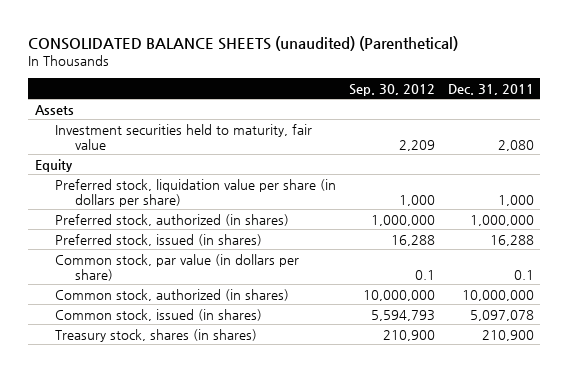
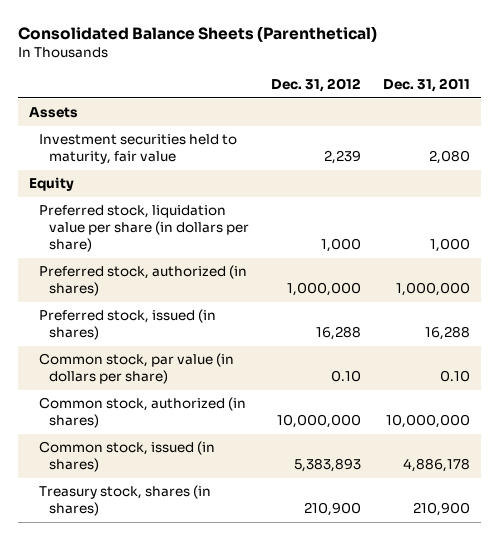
- CONSOLIDATED BALANCE SHEETS (unaudited) (Parenthetical)
+ Consolidated Balance Sheets (Parenthetical)
- | Sep. 30, 2012 | Dec. 31, 2011
+ | Dec. 31, 2012 | Dec. 31, 2011
- Common stock, par value (in dollars per share) | 0.1 | 0.1
+ Common stock, par value (in dollars per share) | 0.10 | 0.10
- Common stock, issued (in shares) | 5,594,793 | 5,097,078
+ Common stock, issued (in shares) | 5,383,893 | 4,886,178

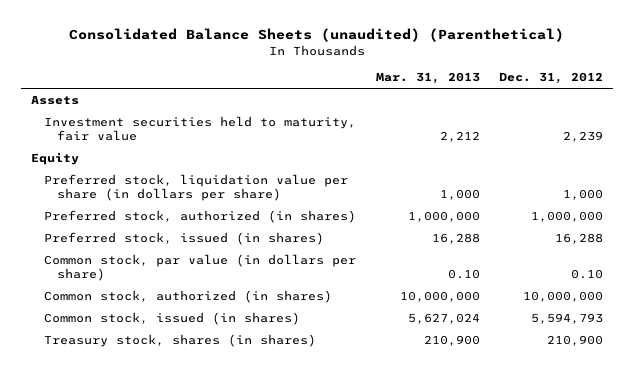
- Consolidated Balance Sheets (Parenthetical)
+ Consolidated Balance Sheets (unaudited) (Parenthetical)
- | Dec. 31, 2012 | Dec. 31, 2011
+ | Mar. 31, 2013 | Dec. 31, 2012
- Common stock, issued (in shares) | 5,383,893 | 4,886,178
+ Common stock, issued (in shares) | 5,627,024 | 5,594,793

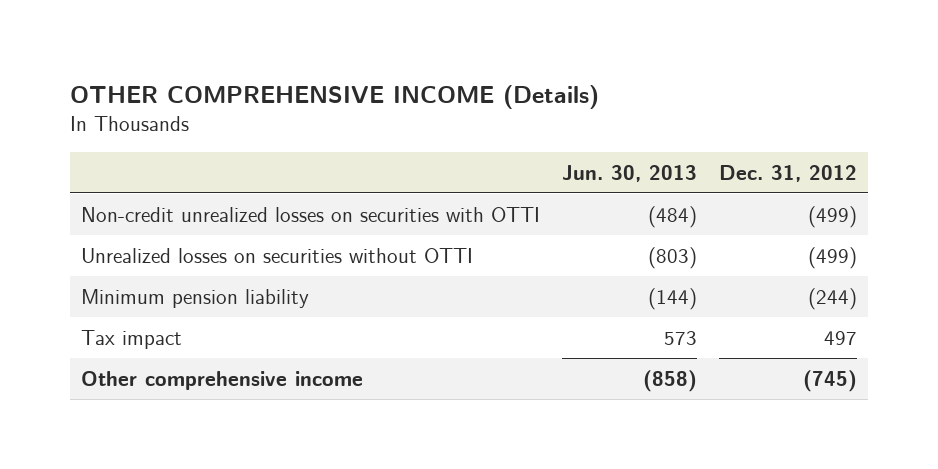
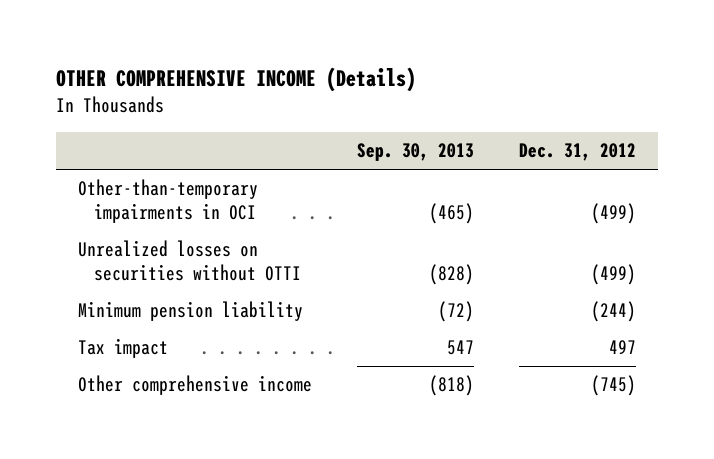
- | Jun. 30, 2013 | Dec. 31, 2012
+ | Sep. 30, 2013 | Dec. 31, 2012
- Non-credit unrealized losses on securities with OTTI | (484) | (499)
+ Other-than-temporary impairments in OCI | (465) | (499)

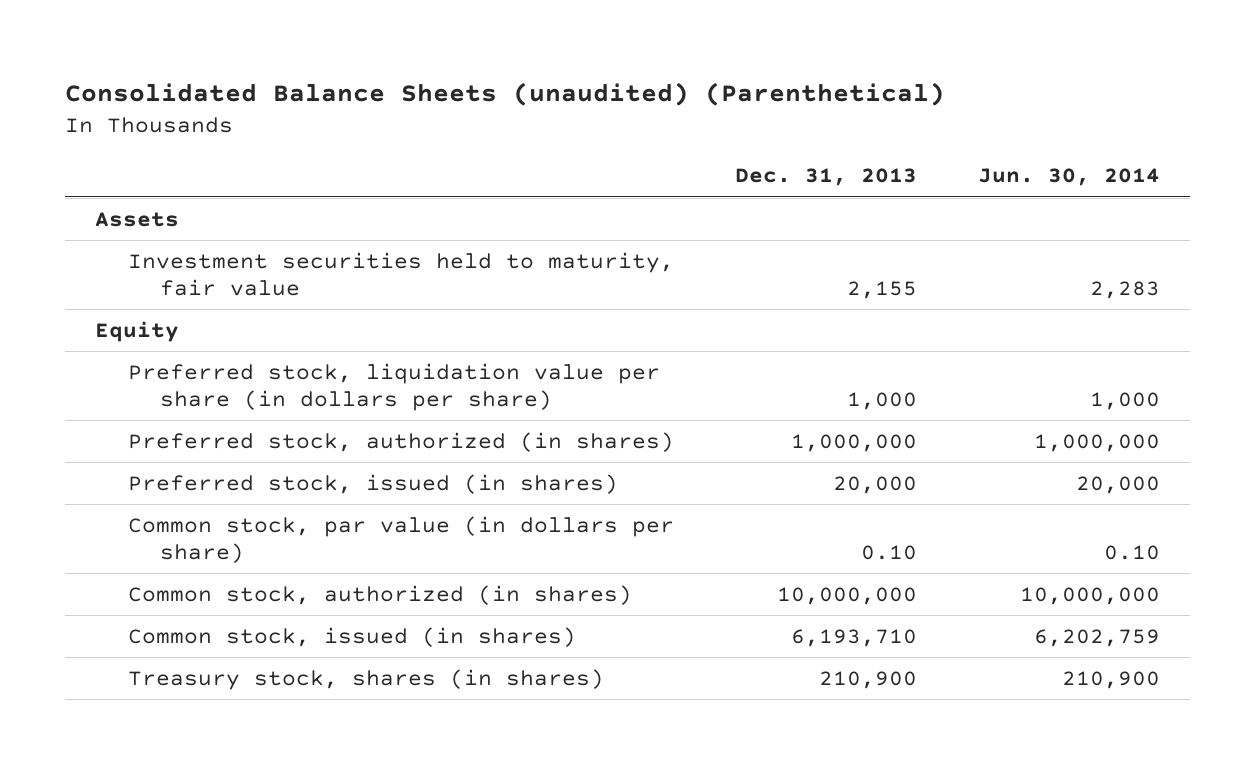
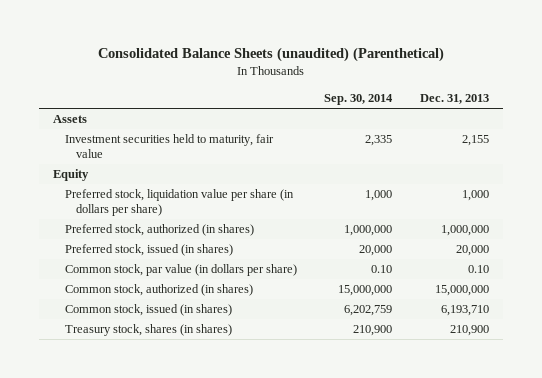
- | Dec. 31, 2013 | Jun. 30, 2014
+ | Sep. 30, 2014 | Dec. 31, 2013
- Common stock, authorized (in shares) | 10,000,000 | 10,000,000
+ Common stock, authorized (in shares) | 15,000,000 | 15,000,000

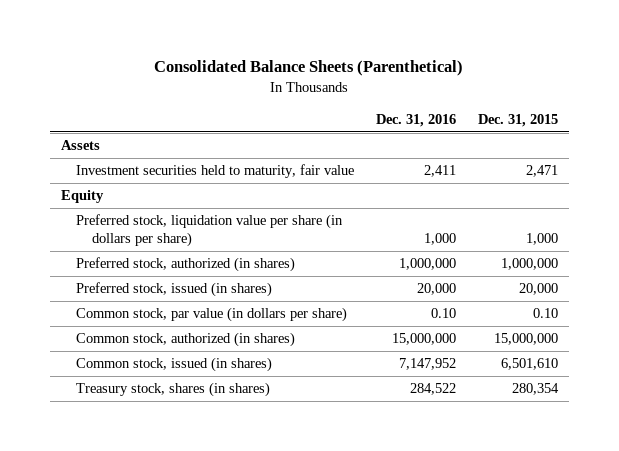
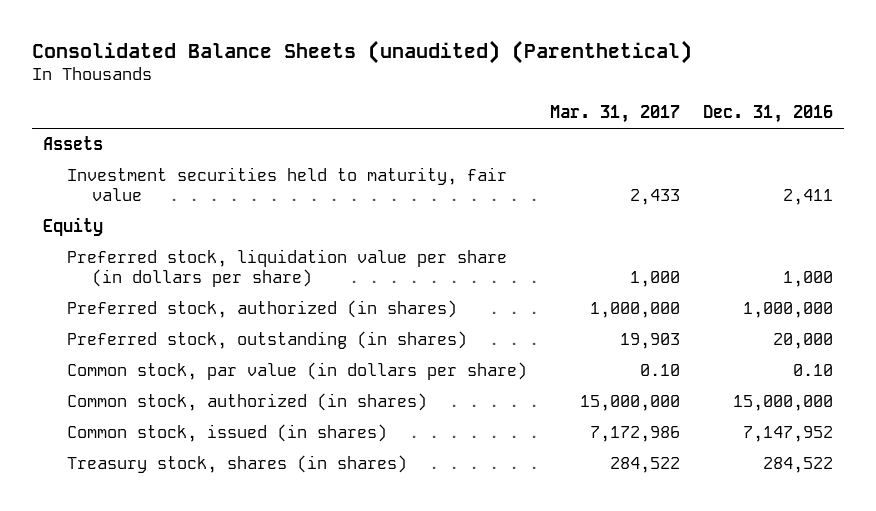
- Consolidated Balance Sheets (Parenthetical)
+ Consolidated Balance Sheets (unaudited) (Parenthetical)
- | Dec. 31, 2016 | Dec. 31, 2015
+ | Mar. 31, 2017 | Dec. 31, 2016
- Preferred stock, issued (in shares) | 20,000 | 20,000
+ Preferred stock, outstanding (in shares) | 19,903 | 20,000

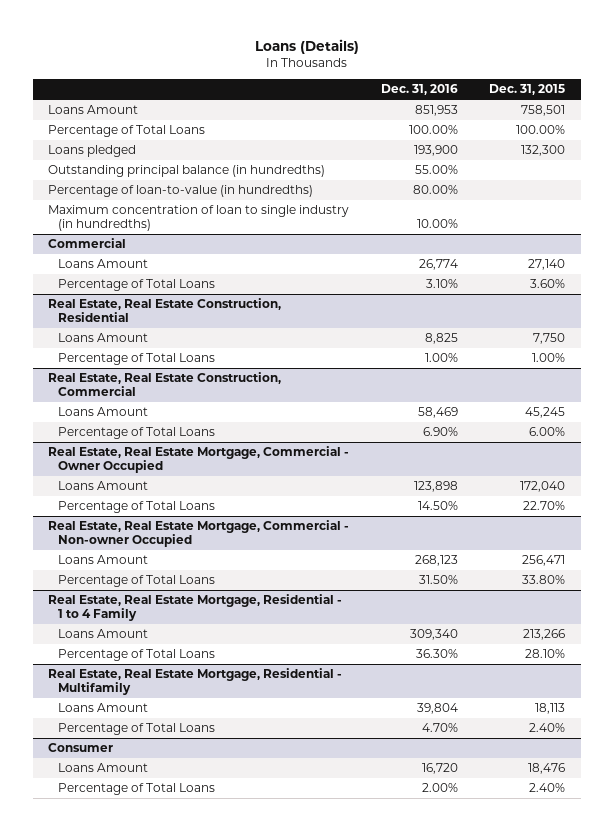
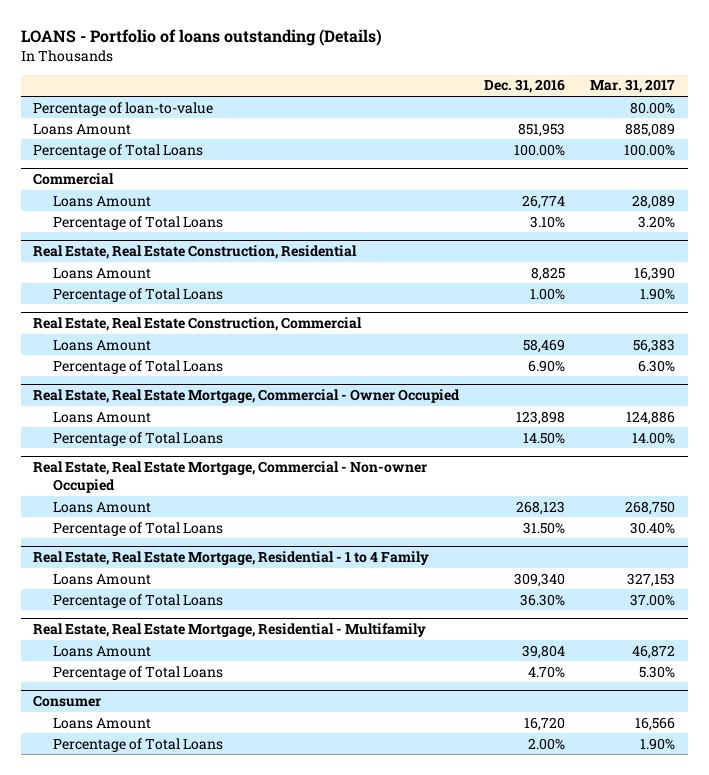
- Loans (Details)
+ LOANS - Portfolio of loans outstanding (Details)
- | Dec. 31, 2016 | Dec. 31, 2015
+ | Dec. 31, 2016 | Mar. 31, 2017
+ Percentage of loan-to-value | | 80.00%
- Loans pledged | 193,900 | 132,300
- Outstanding principal balance (in hundredths) | 55.00% |
- Percentage of loan-to-value (in hundredths) | 80.00% |
- Maximum concentration of loan to single industry (in hundredths) | 10.00% |

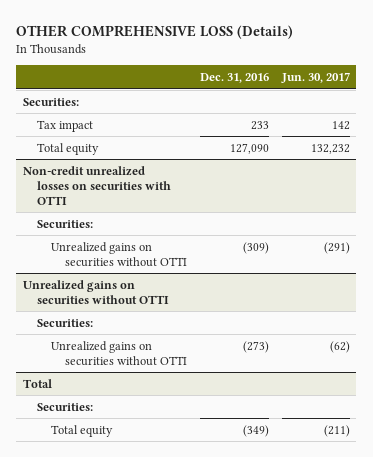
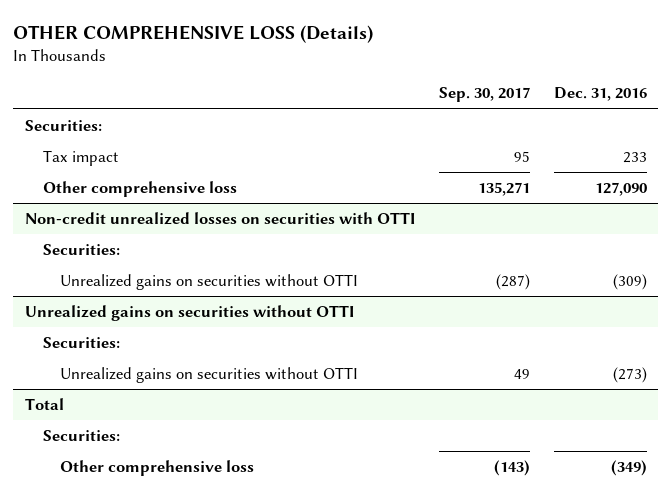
- | Dec. 31, 2016 | Jun. 30, 2017
+ | Sep. 30, 2017 | Dec. 31, 2016
- Total equity | 127,090 | 132,232
+ Other comprehensive loss | 135,271 | 127,090
@ Total
- Total equity | (349) | (211)
+ Other comprehensive loss | (143) | (349)

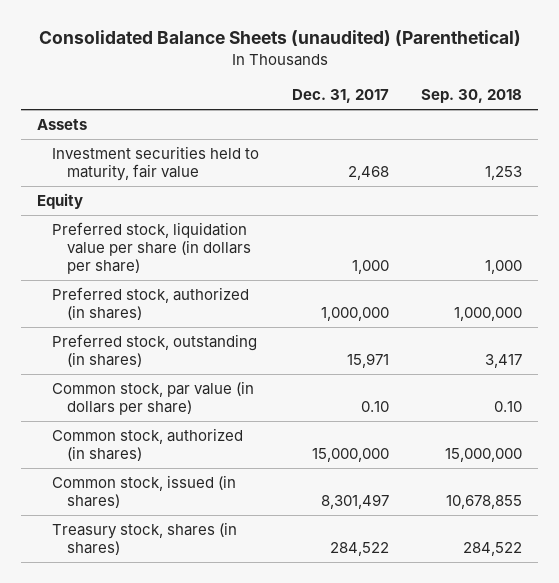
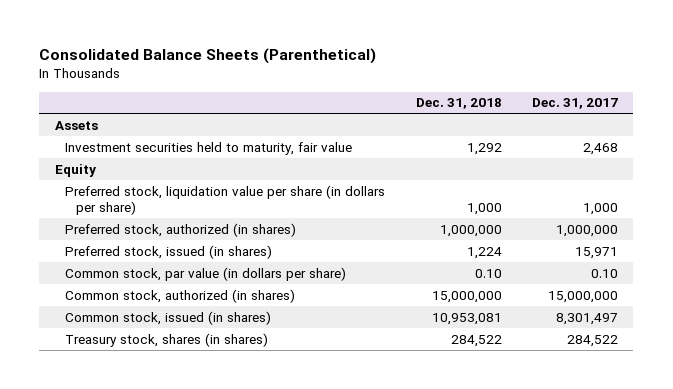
- Consolidated Balance Sheets (unaudited) (Parenthetical)
+ Consolidated Balance Sheets (Parenthetical)
- | Dec. 31, 2017 | Sep. 30, 2018
+ | Dec. 31, 2018 | Dec. 31, 2017
- Preferred stock, outstanding (in shares) | 15,971 | 3,417
+ Preferred stock, issued (in shares) | 1,224 | 15,971

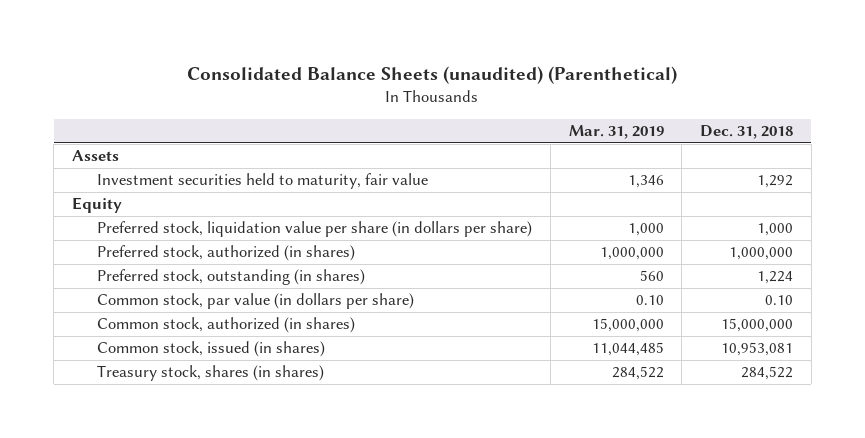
- Consolidated Balance Sheets (Parenthetical)
+ Consolidated Balance Sheets (unaudited) (Parenthetical)
- | Dec. 31, 2018 | Dec. 31, 2017
+ | Mar. 31, 2019 | Dec. 31, 2018
- Preferred stock, issued (in shares) | 1,224 | 15,971
+ Preferred stock, outstanding (in shares) | 560 | 1,224

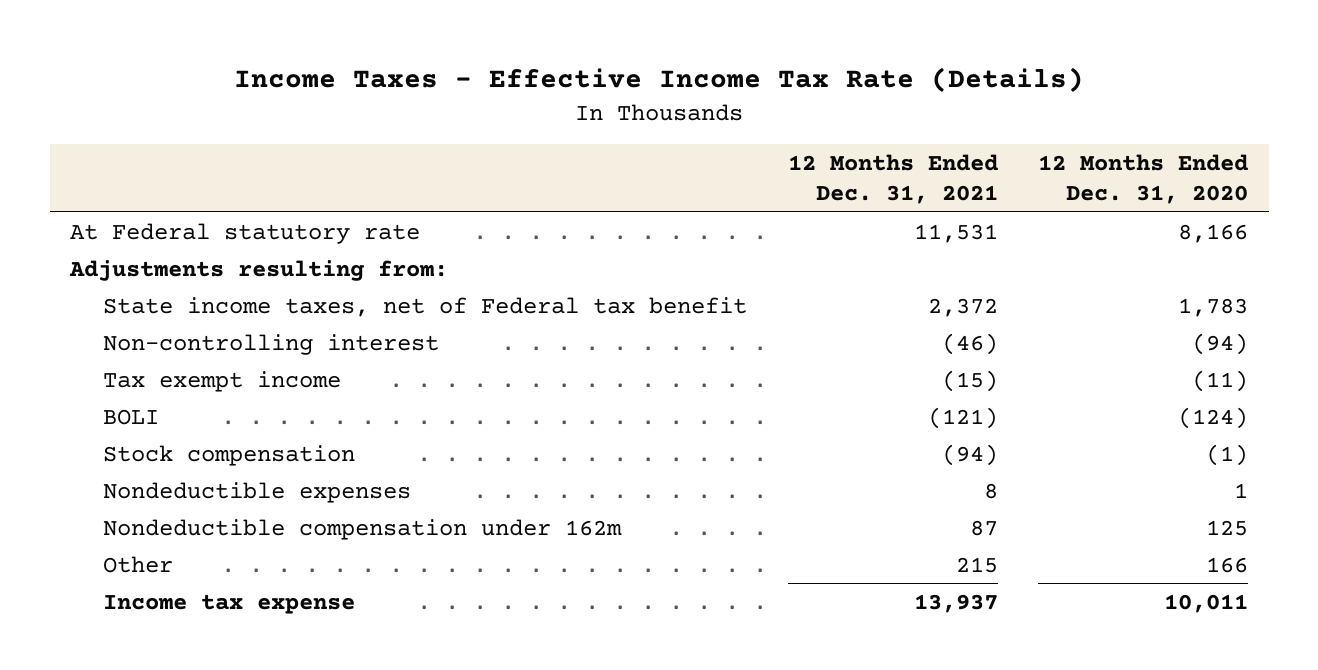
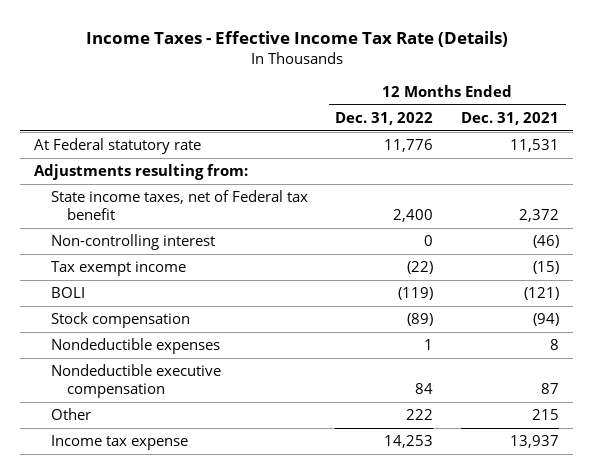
- | 12 Months Ended Dec. 31, 2021 | 12 Months Ended Dec. 31, 2020
+ | 12 Months Ended Dec. 31, 2022 | 12 Months Ended Dec. 31, 2021
- Nondeductible compensation under 162m | 87 | 125
+ Nondeductible executive compensation | 84 | 87

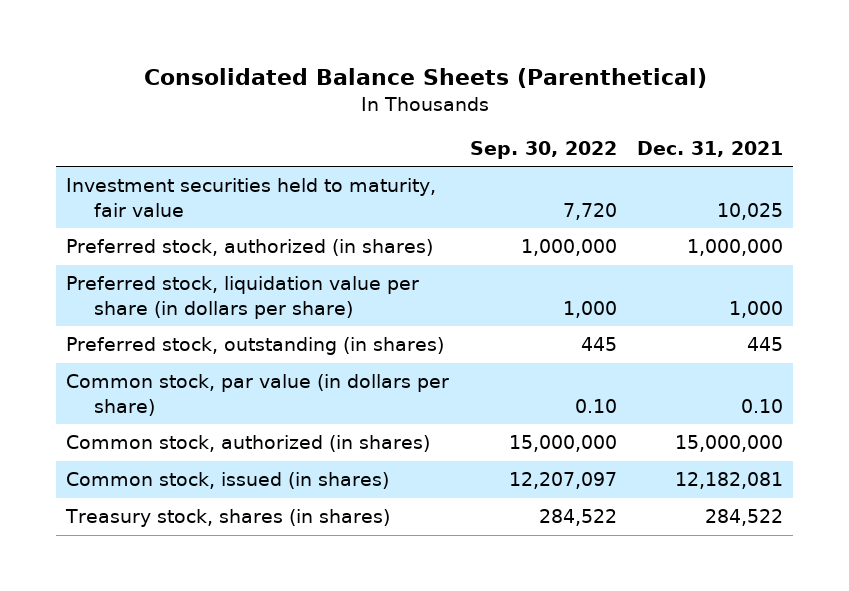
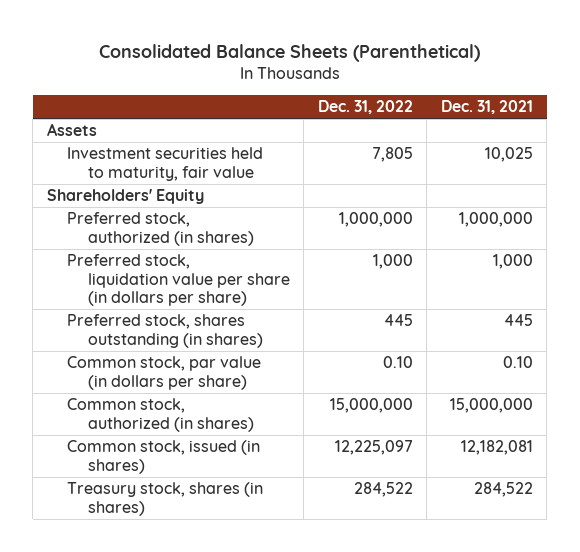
- | Sep. 30, 2022 | Dec. 31, 2021
+ | Dec. 31, 2022 | Dec. 31, 2021
+ Assets
+ Shareholders' Equity
- Preferred stock, outstanding (in shares) | 445 | 445
+ Preferred stock, shares outstanding (in shares) | 445 | 445

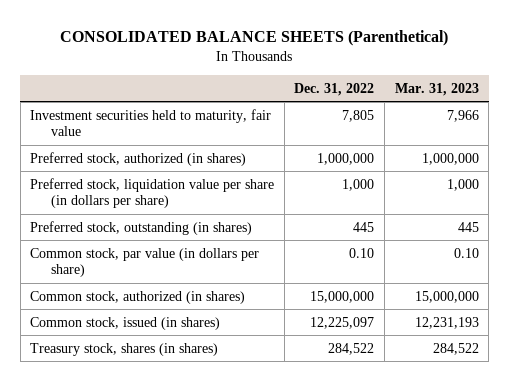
- Consolidated Balance Sheets (Parenthetical)
+ CONSOLIDATED BALANCE SHEETS (Parenthetical)
- | Dec. 31, 2022 | Dec. 31, 2021
+ | Dec. 31, 2022 | Mar. 31, 2023
- Assets
- Shareholders' Equity
- Preferred stock, shares outstanding (in shares) | 445 | 445
+ Preferred stock, outstanding (in shares) | 445 | 445

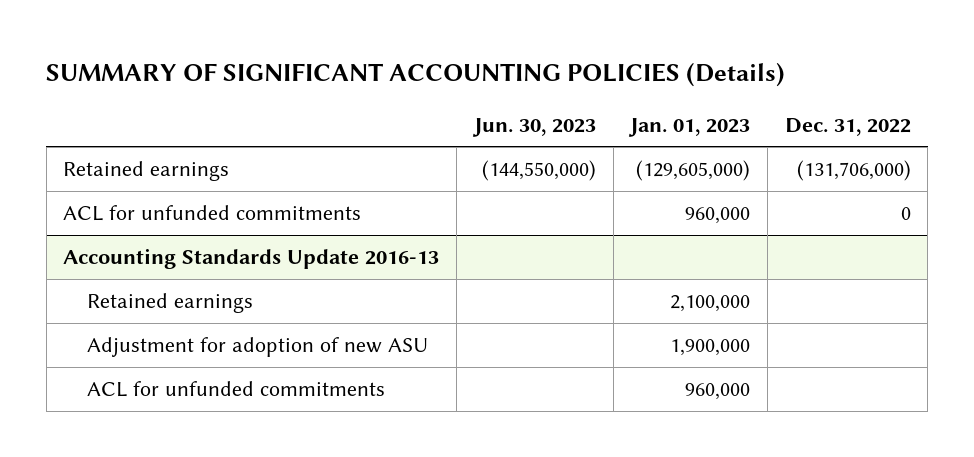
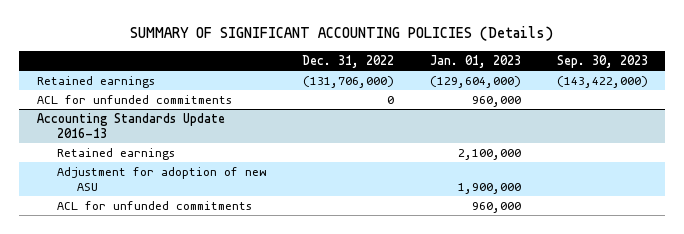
- | Jun. 30, 2023 | Jan. 01, 2023 | Dec. 31, 2022
+ | Dec. 31, 2022 | Jan. 01, 2023 | Sep. 30, 2023
- Retained earnings | (144,550,000) | (129,605,000) | (131,706,000)
+ Retained earnings | (131,706,000) | (129,604,000) | (143,422,000)

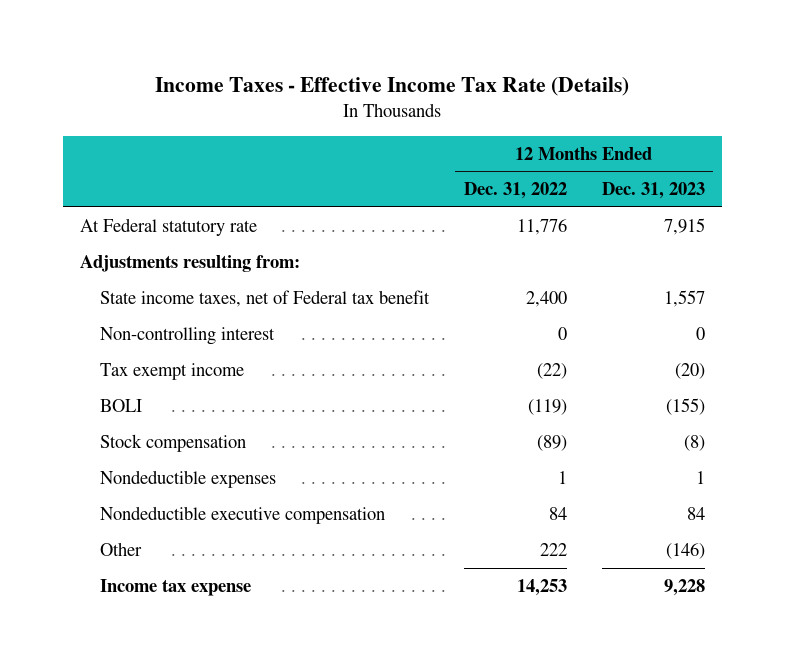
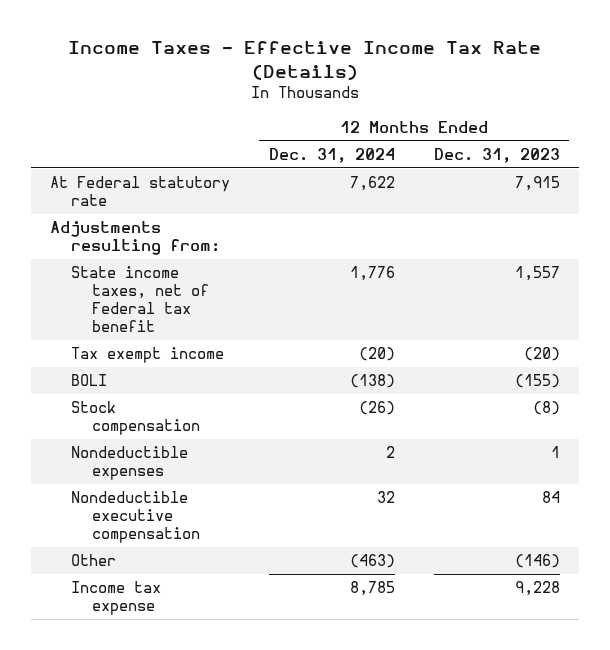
- | 12 Months Ended Dec. 31, 2022 | 12 Months Ended Dec. 31, 2023
+ | 12 Months Ended Dec. 31, 2024 | 12 Months Ended Dec. 31, 2023
- Non-controlling interest | 0 | 0

